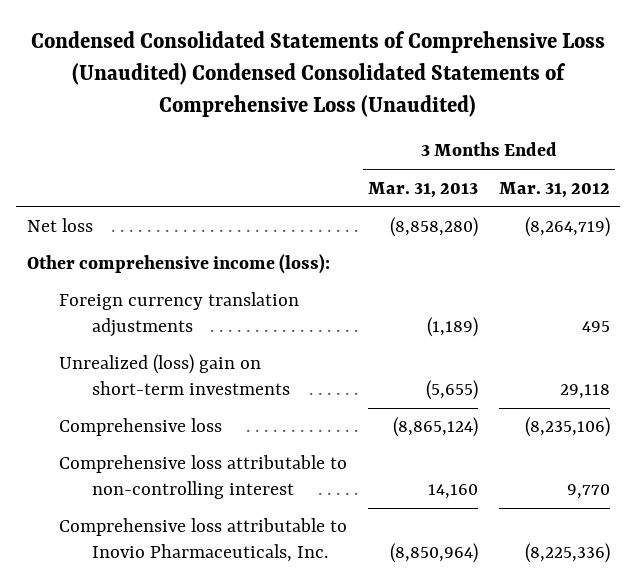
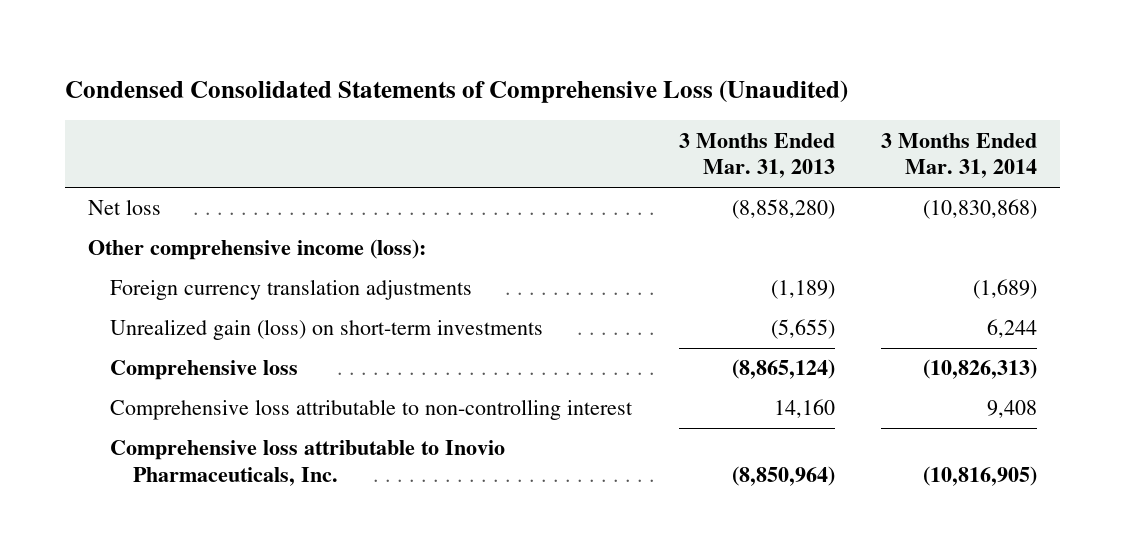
- Condensed Consolidated Statements of Comprehensive Loss (Unaudited) Condensed Consolidated Statements of Comprehensive Loss (Unaudited)
+ Condensed Consolidated Statements of Comprehensive Loss (Unaudited)
- | 3 Months Ended Mar. 31, 2013 | 3 Months Ended Mar. 31, 2012
+ | 3 Months Ended Mar. 31, 2013 | 3 Months Ended Mar. 31, 2014
- Unrealized (loss) gain on short-term investments | (5,655) | 29,118
+ Unrealized gain (loss) on short-term investments | (5,655) | 6,244

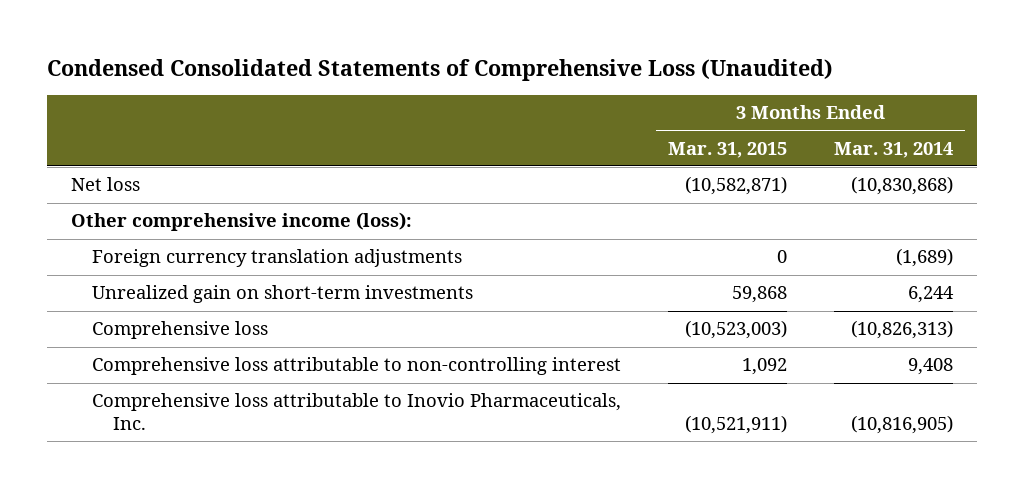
- | 3 Months Ended Mar. 31, 2013 | 3 Months Ended Mar. 31, 2014
+ | 3 Months Ended Mar. 31, 2015 | 3 Months Ended Mar. 31, 2014
- Unrealized gain (loss) on short-term investments | (5,655) | 6,244
+ Unrealized gain on short-term investments | 59,868 | 6,244

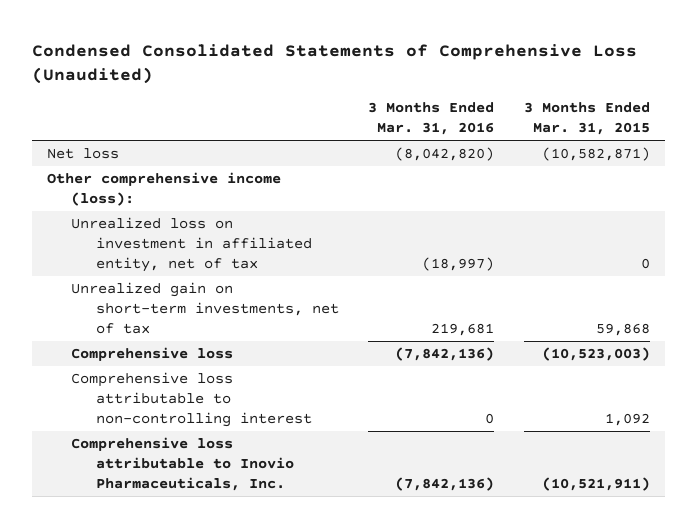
- | 3 Months Ended Mar. 31, 2015 | 3 Months Ended Mar. 31, 2014
+ | 3 Months Ended Mar. 31, 2016 | 3 Months Ended Mar. 31, 2015
- Foreign currency translation adjustments | 0 | (1,689)
- Unrealized gain on short-term investments | 59,868 | 6,244
+ Unrealized loss on investment in affiliated entity, net of tax | (18,997) | 0
+ Unrealized gain on short-term investments, net of tax | 219,681 | 59,868

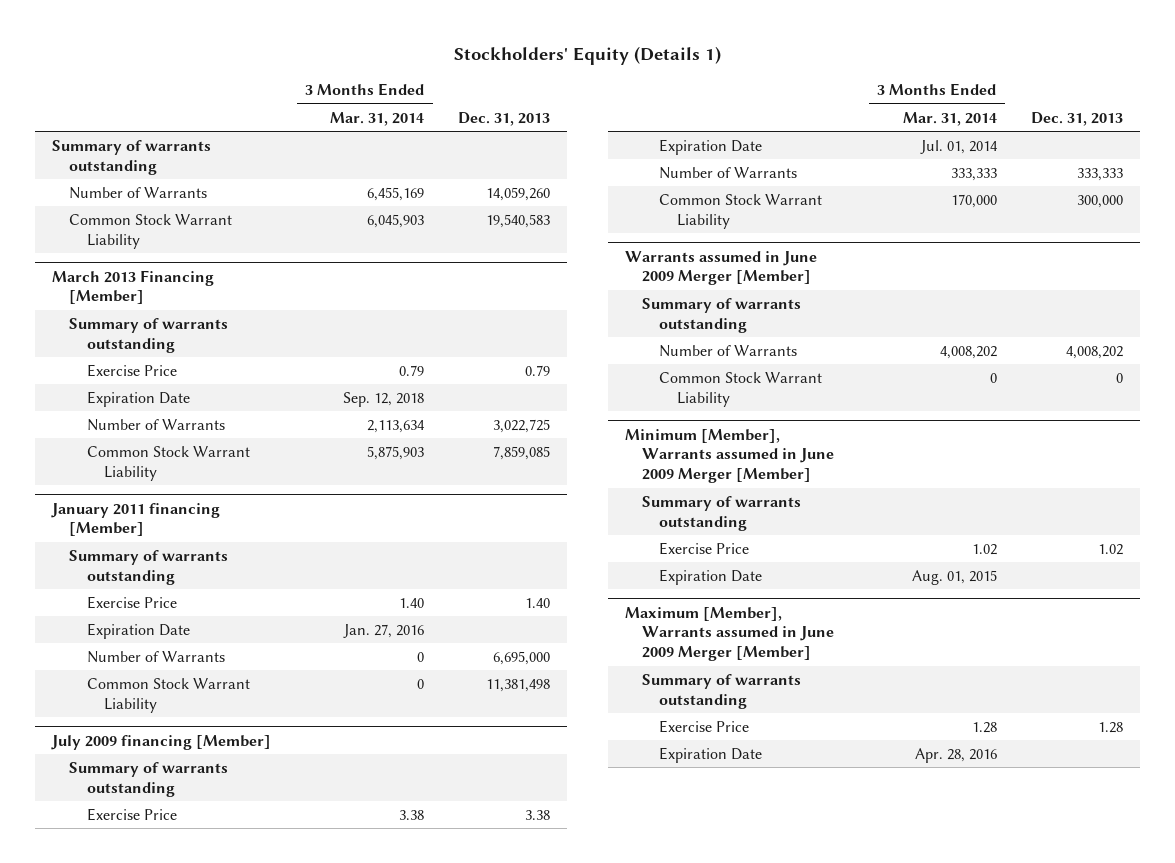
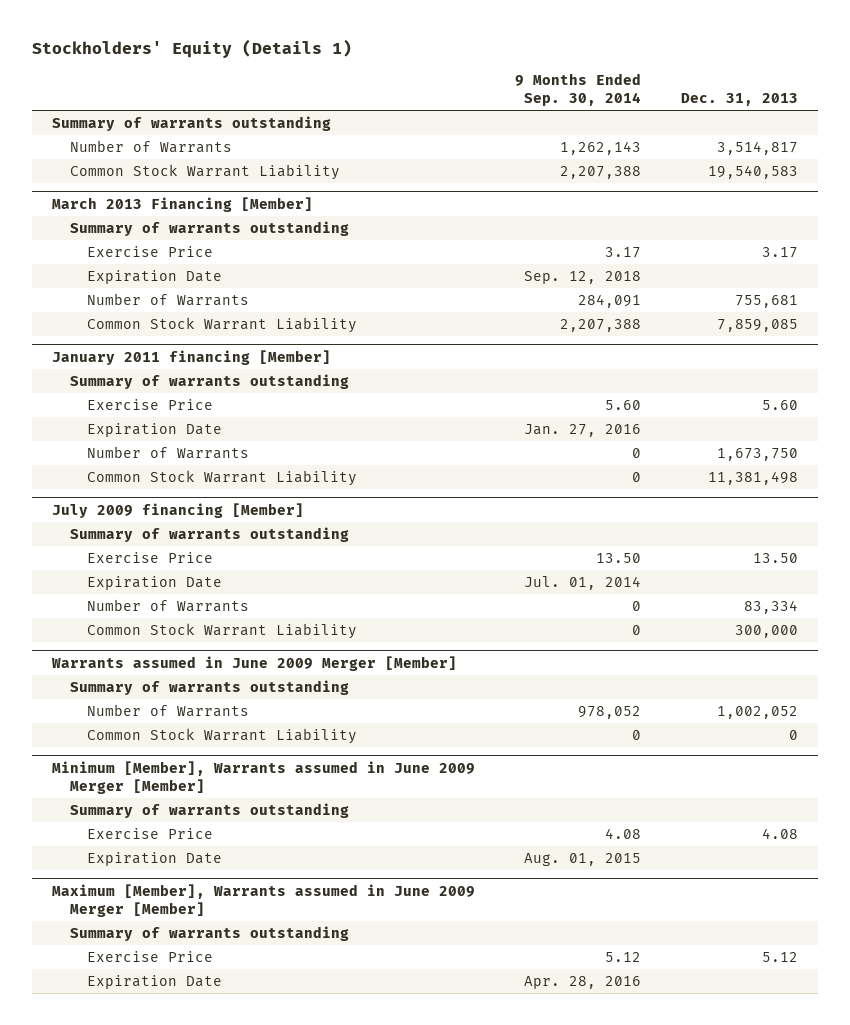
- | 3 Months Ended Mar. 31, 2014 | Dec. 31, 2013
+ | 9 Months Ended Sep. 30, 2014 | Dec. 31, 2013
- Number of Warrants | 6,455,169 | 14,059,260
+ Number of Warrants | 1,262,143 | 3,514,817
@ March 2013 Financing [Member]
- Exercise Price | 0.79 | 0.79
+ Exercise Price | 3.17 | 3.17
- Number of Warrants | 2,113,634 | 3,022,725
+ Number of Warrants | 284,091 | 755,681
@ January 2011 financing [Member]
- Exercise Price | 1.40 | 1.40
+ Exercise Price | 5.60 | 5.60
- Number of Warrants | 0 | 6,695,000
+ Number of Warrants | 0 | 1,673,750
@ July 2009 financing [Member]
- Exercise Price | 3.38 | 3.38
+ Exercise Price | 13.50 | 13.50
- Number of Warrants | 333,333 | 333,333
+ Number of Warrants | 0 | 83,334
@ Warrants assumed in June 2009 Merger [Member]
- Number of Warrants | 4,008,202 | 4,008,202
+ Number of Warrants | 978,052 | 1,002,052
@ Minimum [Member], Warrants assumed in June 2009 Merger [Member]
- Exercise Price | 1.02 | 1.02
+ Exercise Price | 4.08 | 4.08
@ Maximum [Member], Warrants assumed in June 2009 Merger [Member]
- Exercise Price | 1.28 | 1.28
+ Exercise Price | 5.12 | 5.12

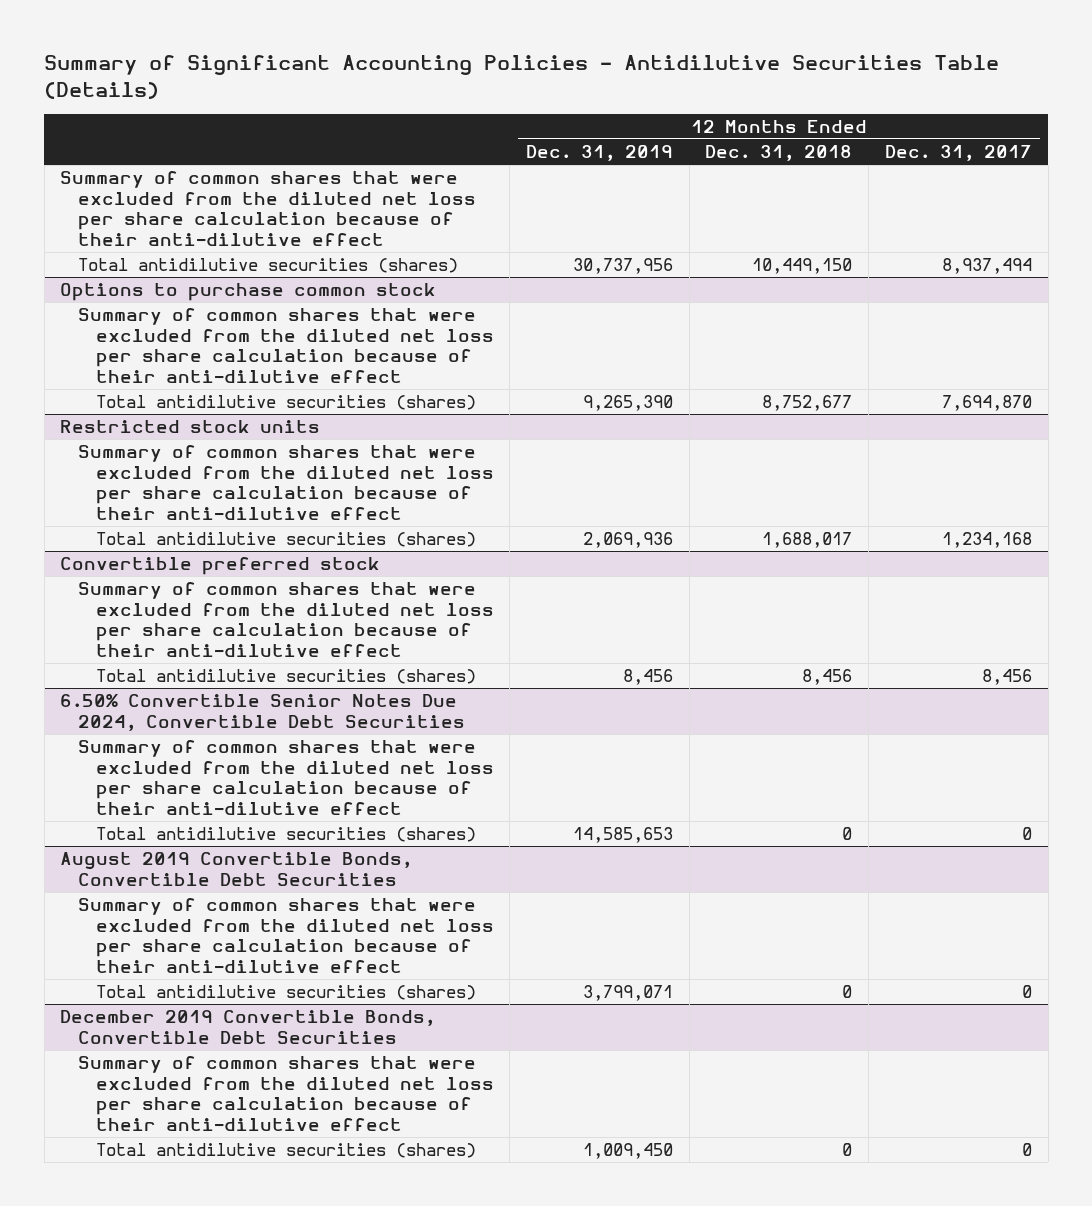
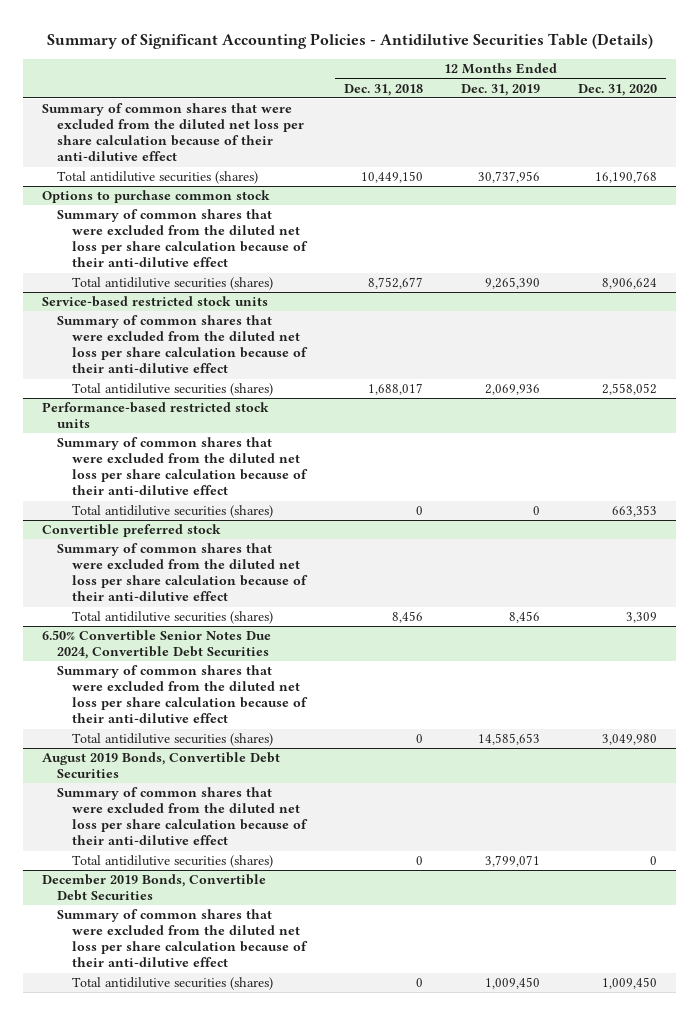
- | 12 Months Ended Dec. 31, 2019 | 12 Months Ended Dec. 31, 2018 | 12 Months Ended Dec. 31, 2017
+ | 12 Months Ended Dec. 31, 2018 | 12 Months Ended Dec. 31, 2019 | 12 Months Ended Dec. 31, 2020
- Restricted stock units
+ Service-based restricted stock units
+ Performance-based restricted stock units
+ Summary of common shares that were excluded from the diluted net loss per share calculation because of their anti-dilutive effect
+ Total antidilutive securities (shares) | 0 | 0 | 663,353
- August 2019 Convertible Bonds, Convertible Debt Securities
+ August 2019 Bonds, Convertible Debt Securities
- December 2019 Convertible Bonds, Convertible Debt Securities
+ December 2019 Bonds, Convertible Debt Securities

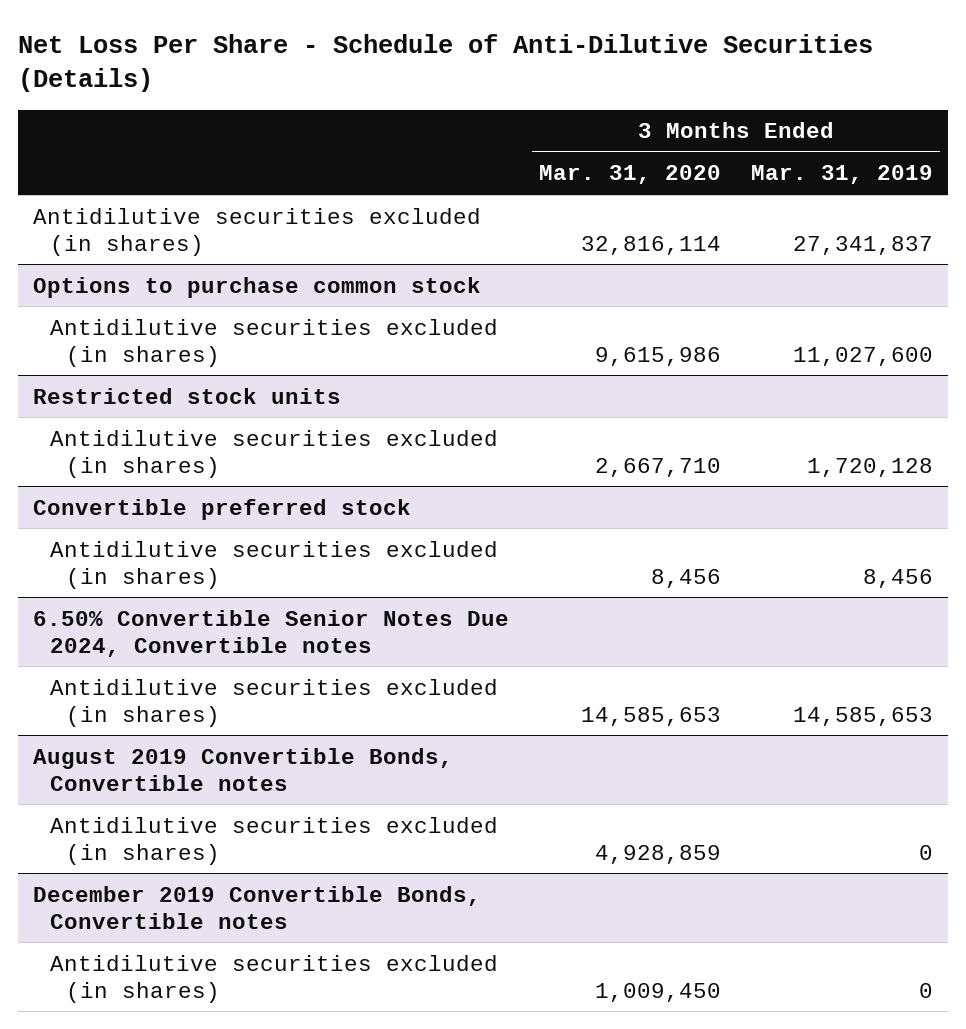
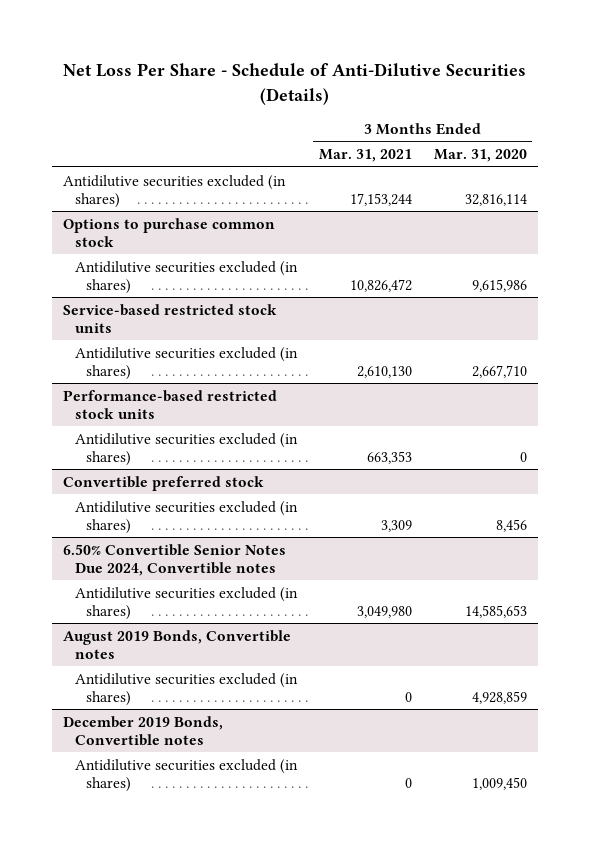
- | 3 Months Ended Mar. 31, 2020 | 3 Months Ended Mar. 31, 2019
+ | 3 Months Ended Mar. 31, 2021 | 3 Months Ended Mar. 31, 2020
- Restricted stock units
+ Service-based restricted stock units
+ Performance-based restricted stock units
+ Antidilutive securities excluded (in shares) | 663,353 | 0
- August 2019 Convertible Bonds, Convertible notes
+ August 2019 Bonds, Convertible notes
- December 2019 Convertible Bonds, Convertible notes
+ December 2019 Bonds, Convertible notes

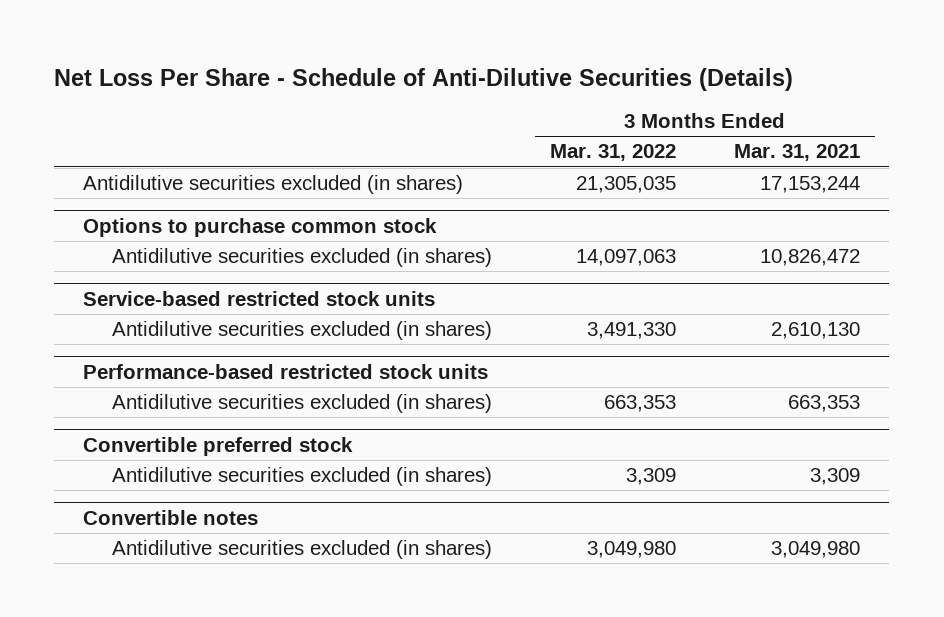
- | 3 Months Ended Mar. 31, 2021 | 3 Months Ended Mar. 31, 2020
+ | 3 Months Ended Mar. 31, 2022 | 3 Months Ended Mar. 31, 2021
- 6.50% Convertible Senior Notes Due 2024, Convertible notes
+ Convertible notes
- August 2019 Bonds, Convertible notes
- Antidilutive securities excluded (in shares) | 0 | 4,928,859
- December 2019 Bonds, Convertible notes
- Antidilutive securities excluded (in shares) | 0 | 1,009,450

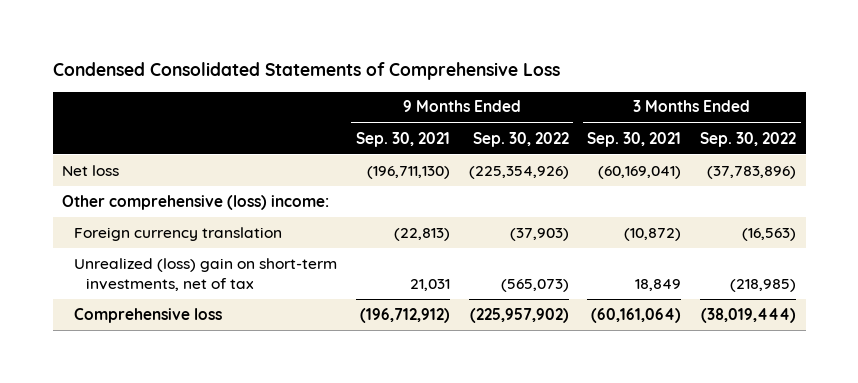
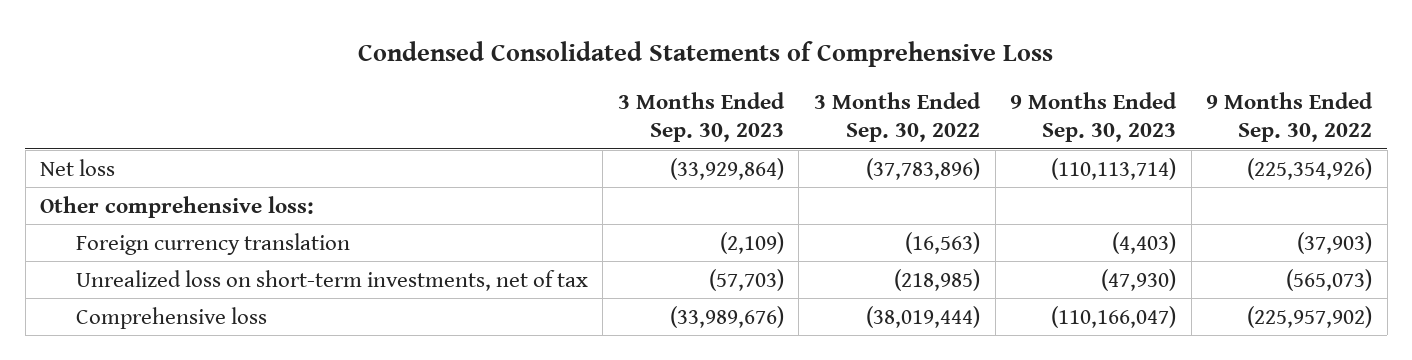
- | 9 Months Ended Sep. 30, 2021 | 9 Months Ended Sep. 30, 2022 | 3 Months Ended Sep. 30, 2021 | 3 Months Ended Sep. 30, 2022
+ | 3 Months Ended Sep. 30, 2023 | 3 Months Ended Sep. 30, 2022 | 9 Months Ended Sep. 30, 2023 | 9 Months Ended Sep. 30, 2022
- Other comprehensive (loss) income:
+ Other comprehensive loss:
- Unrealized (loss) gain on short-term investments, net of tax | 21,031 | (565,073) | 18,849 | (218,985)
+ Unrealized loss on short-term investments, net of tax | (57,703) | (218,985) | (47,930) | (565,073)

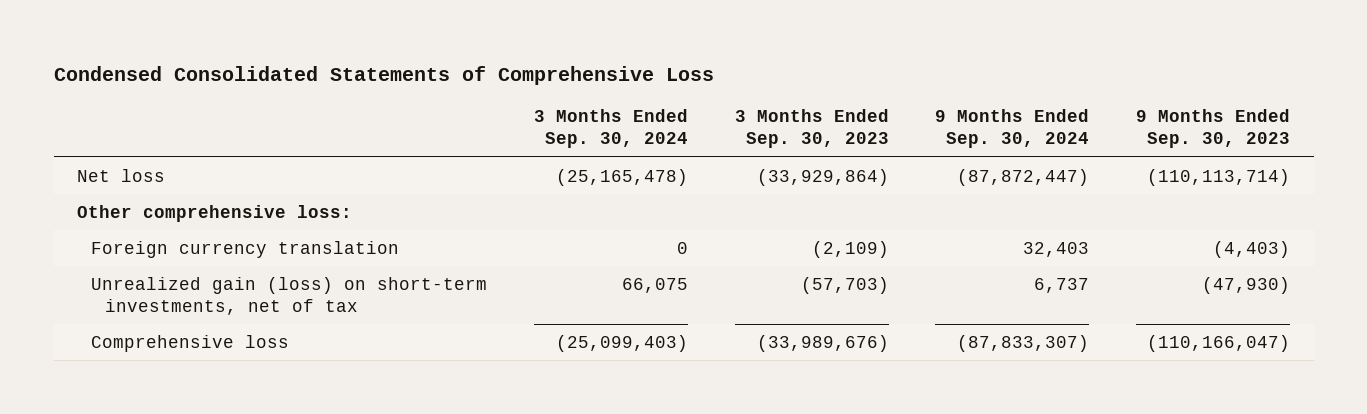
- | 3 Months Ended Sep. 30, 2023 | 3 Months Ended Sep. 30, 2022 | 9 Months Ended Sep. 30, 2023 | 9 Months Ended Sep. 30, 2022
+ | 3 Months Ended Sep. 30, 2024 | 3 Months Ended Sep. 30, 2023 | 9 Months Ended Sep. 30, 2024 | 9 Months Ended Sep. 30, 2023
- Unrealized loss on short-term investments, net of tax | (57,703) | (218,985) | (47,930) | (565,073)
+ Unrealized gain (loss) on short-term investments, net of tax | 66,075 | (57,703) | 6,737 | (47,930)

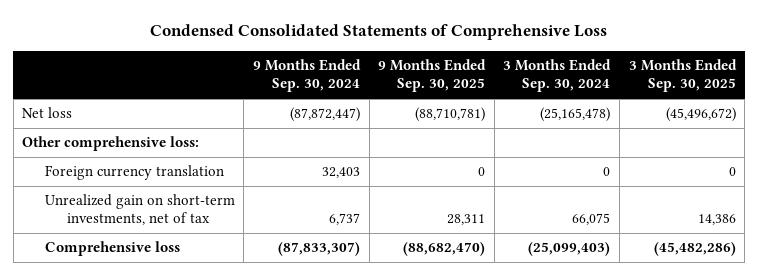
- | 3 Months Ended Sep. 30, 2024 | 3 Months Ended Sep. 30, 2023 | 9 Months Ended Sep. 30, 2024 | 9 Months Ended Sep. 30, 2023
+ | 9 Months Ended Sep. 30, 2024 | 9 Months Ended Sep. 30, 2025 | 3 Months Ended Sep. 30, 2024 | 3 Months Ended Sep. 30, 2025
- Unrealized gain (loss) on short-term investments, net of tax | 66,075 | (57,703) | 6,737 | (47,930)
+ Unrealized gain on short-term investments, net of tax | 6,737 | 28,311 | 66,075 | 14,386

